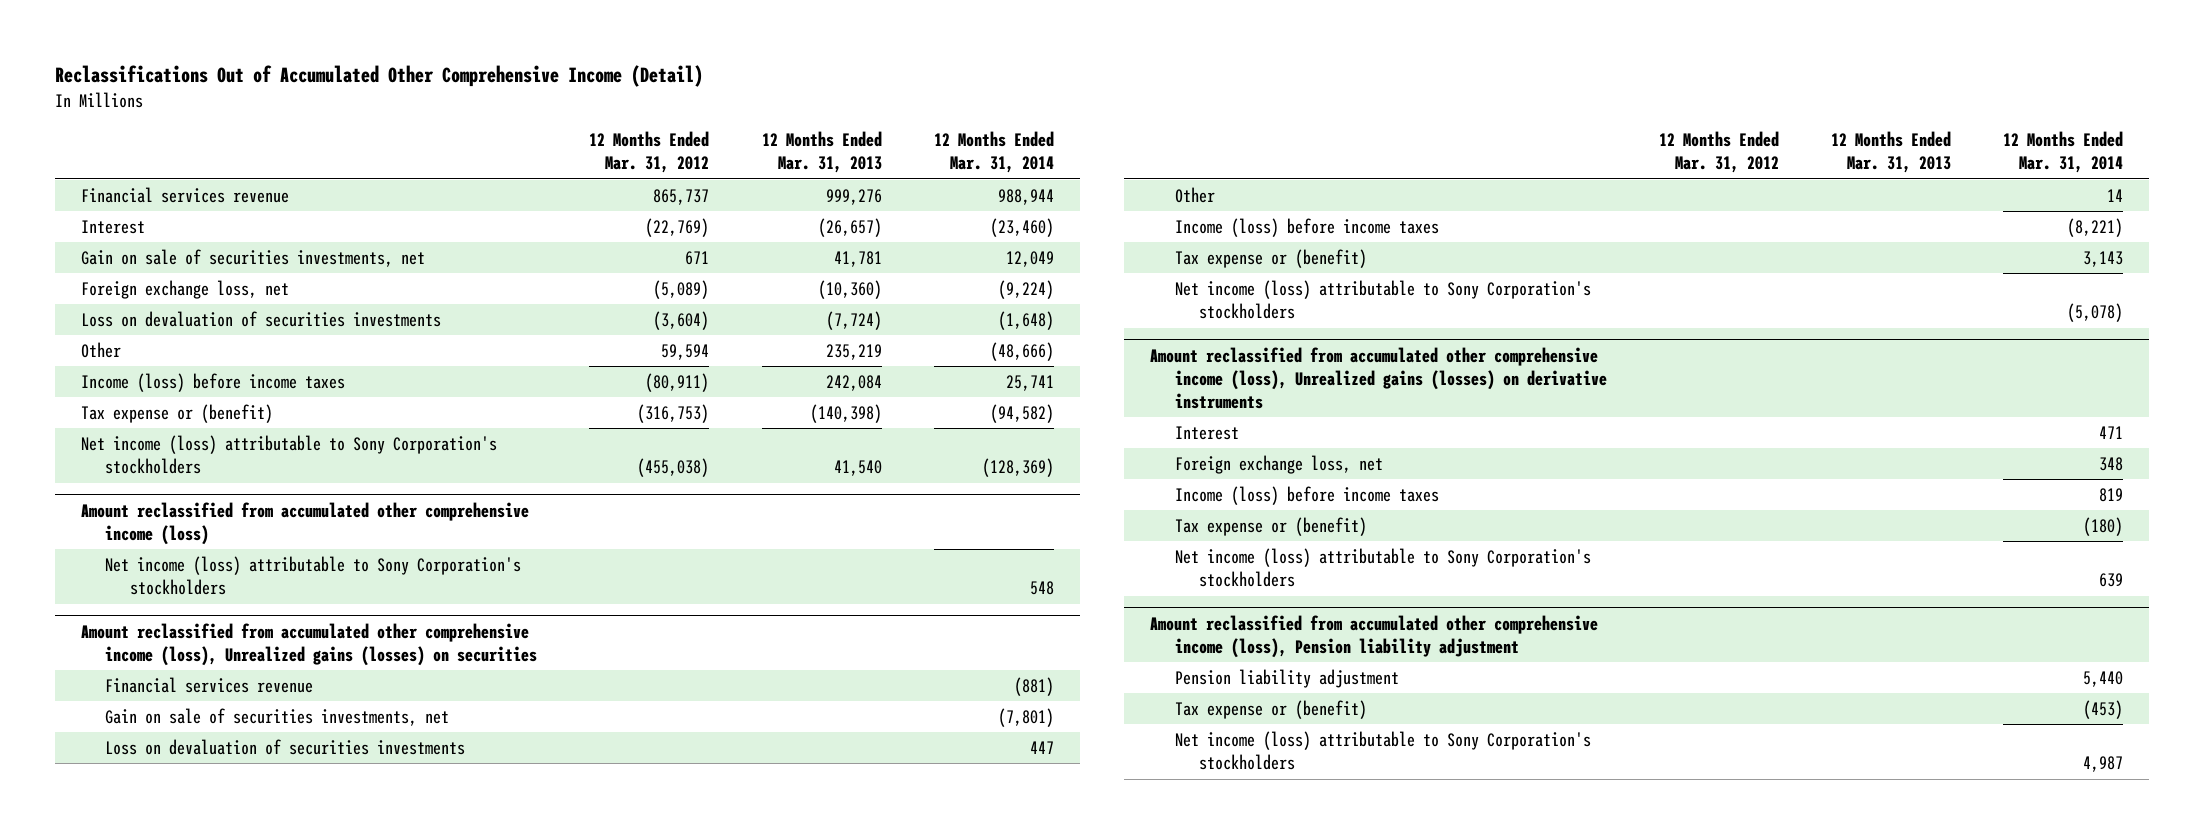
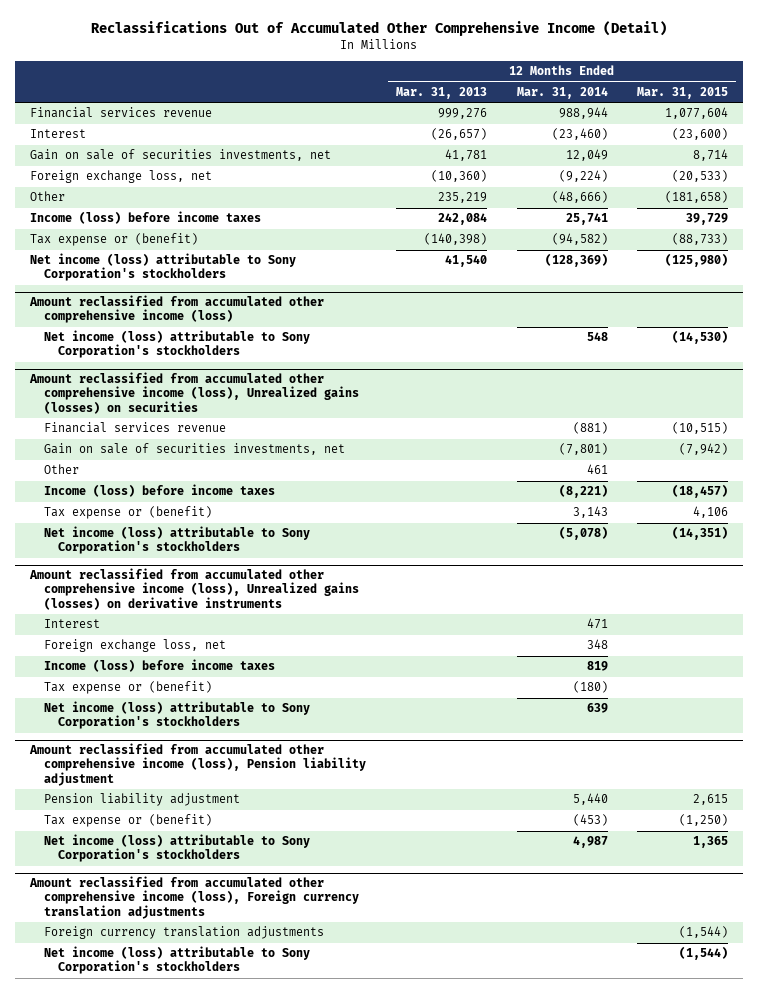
- | 12 Months Ended Mar. 31, 2012 | 12 Months Ended Mar. 31, 2013 | 12 Months Ended Mar. 31, 2014
+ | 12 Months Ended Mar. 31, 2013 | 12 Months Ended Mar. 31, 2014 | 12 Months Ended Mar. 31, 2015
- Loss on devaluation of securities investments | (3,604) | (7,724) | (1,648)
@ Amount reclassified from accumulated other comprehensive income (loss), Unrealized gains (losses) on securities
- Loss on devaluation of securities investments | | | 447
- Other | | | 14
+ Other | | 461 |
+ Amount reclassified from accumulated other comprehensive income (loss), Foreign currency translation adjustments
+ Foreign currency translation adjustments | | | (1,544)
+ Net income (loss) attributable to Sony Corporation's stockholders | | | (1,544)

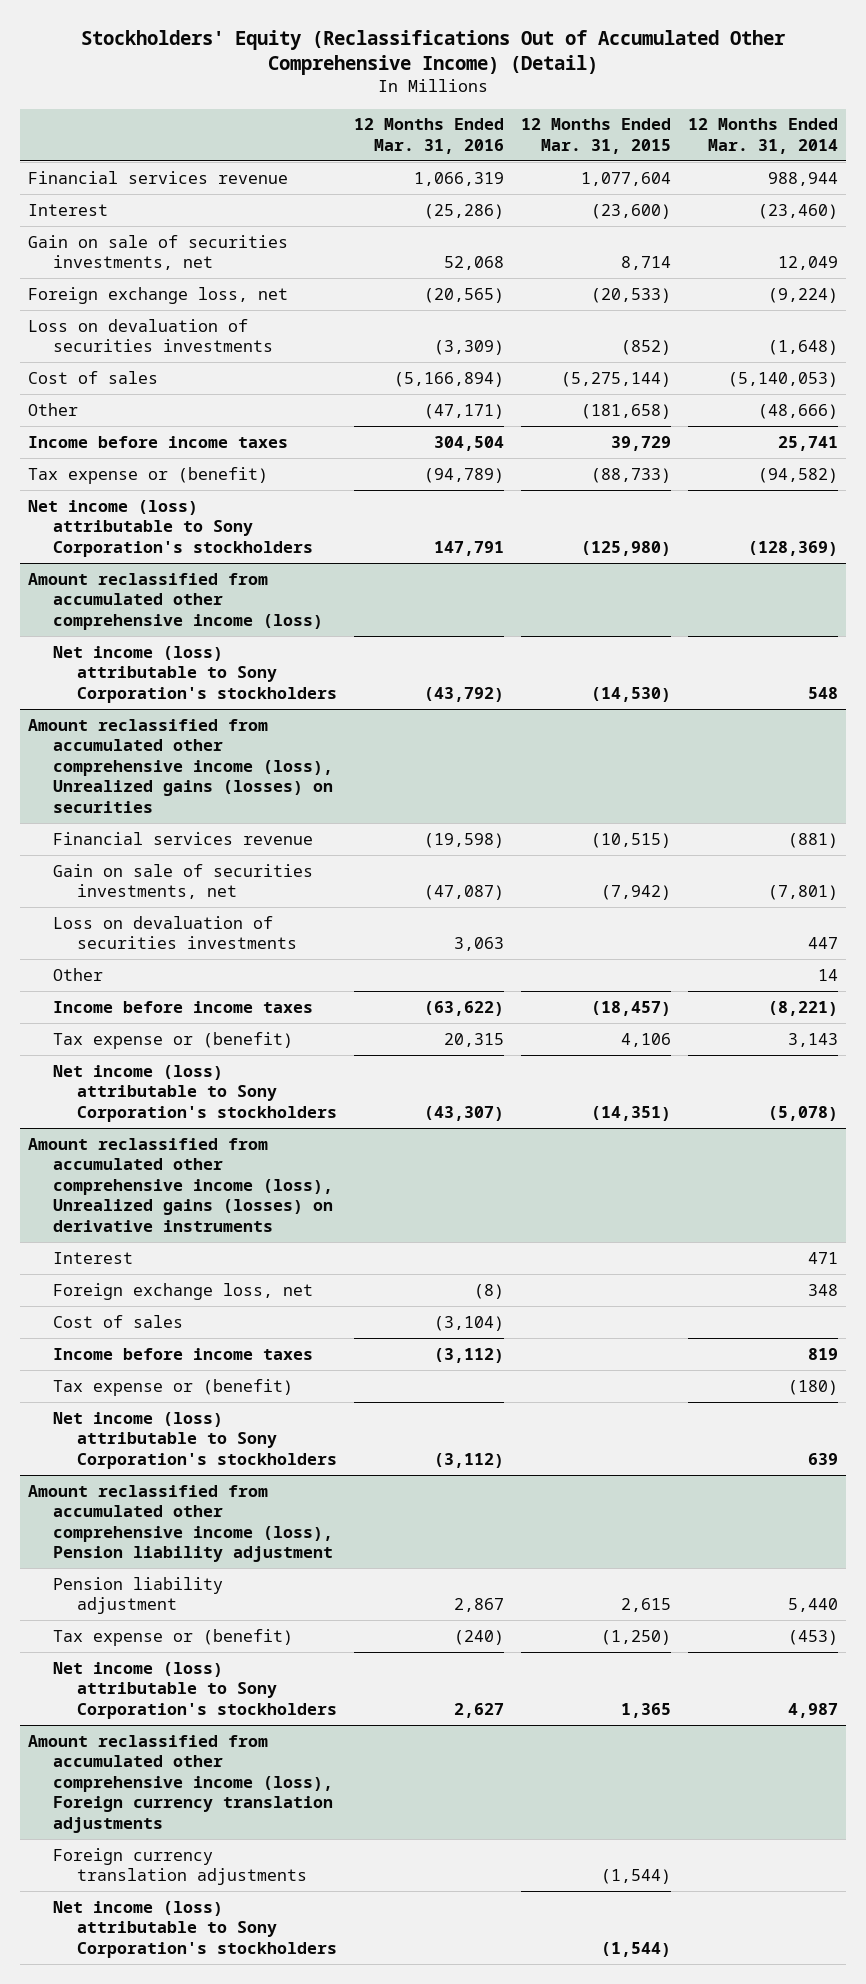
- Reclassifications Out of Accumulated Other Comprehensive Income (Detail)
+ Stockholders' Equity (Reclassifications Out of Accumulated Other Comprehensive Income) (Detail)
- | 12 Months Ended Mar. 31, 2013 | 12 Months Ended Mar. 31, 2014 | 12 Months Ended Mar. 31, 2015
+ | 12 Months Ended Mar. 31, 2016 | 12 Months Ended Mar. 31, 2015 | 12 Months Ended Mar. 31, 2014
+ Loss on devaluation of securities investments | (3,309) | (852) | (1,648)
+ Cost of sales | (5,166,894) | (5,275,144) | (5,140,053)
- Income (loss) before income taxes | 242,084 | 25,741 | 39,729
+ Income before income taxes | 304,504 | 39,729 | 25,741
@ Amount reclassified from accumulated other comprehensive income (loss), Unrealized gains (losses) on securities
- Other | | 461 |
- Income (loss) before income taxes | | (8,221) | (18,457)
+ Loss on devaluation of securities investments | 3,063 | | 447
+ Other | | | 14
+ Income before income taxes | (63,622) | (18,457) | (8,221)
@ Amount reclassified from accumulated other comprehensive income (loss), Unrealized gains (losses) on derivative instruments
- Income (loss) before income taxes | | 819 |
+ Cost of sales | (3,104) | |
+ Income before income taxes | (3,112) | | 819

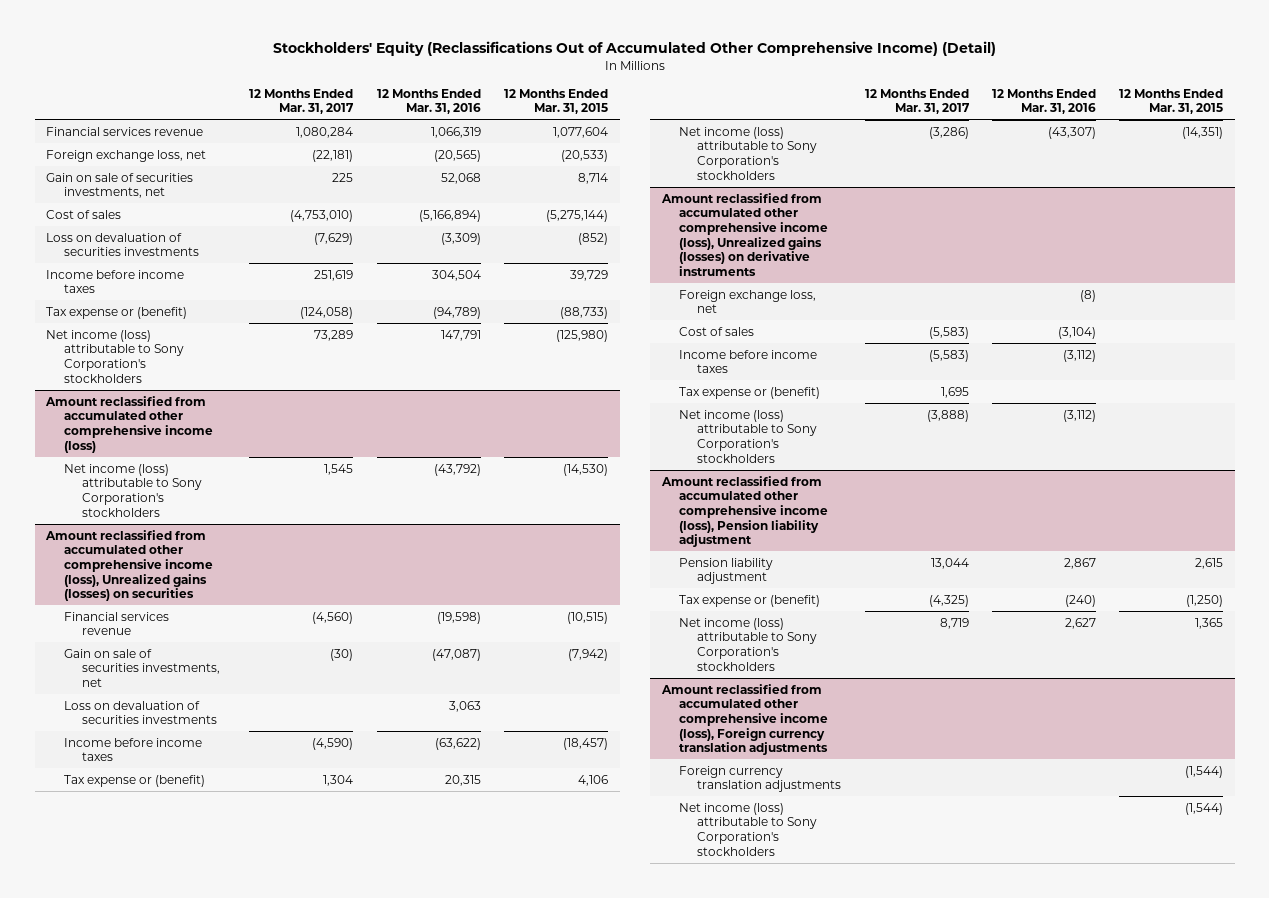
- | 12 Months Ended Mar. 31, 2016 | 12 Months Ended Mar. 31, 2015 | 12 Months Ended Mar. 31, 2014
+ | 12 Months Ended Mar. 31, 2017 | 12 Months Ended Mar. 31, 2016 | 12 Months Ended Mar. 31, 2015
- Interest | (25,286) | (23,600) | (23,460)
moved down: Gain on sale of securities investments, net | 225 | 52,068 | 8,714
- Other | (47,171) | (181,658) | (48,666)
moved down: Loss on devaluation of securities investments | (7,629) | (3,309) | (852)
@ Amount reclassified from accumulated other comprehensive income (loss), Unrealized gains (losses) on securities
- Other | | | 14
@ Amount reclassified from accumulated other comprehensive income (loss), Unrealized gains (losses) on derivative instruments
- Interest | | | 471

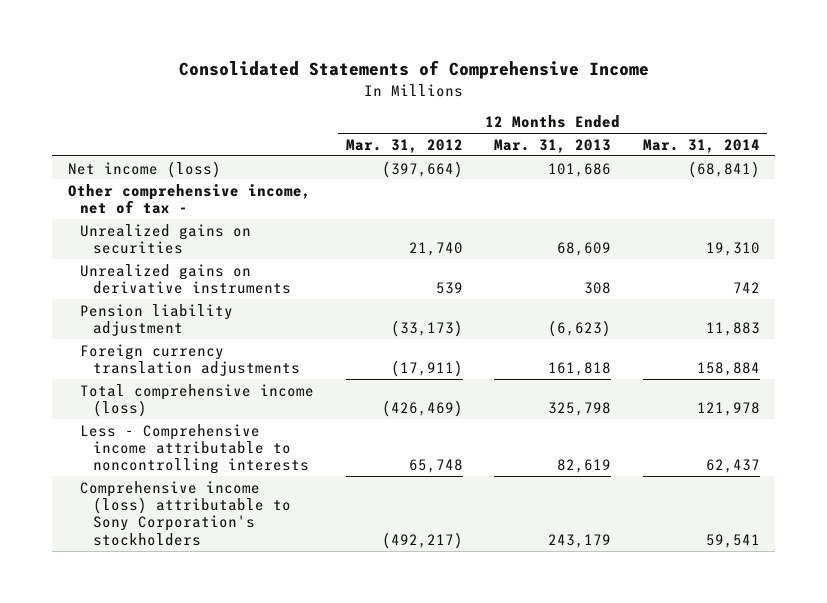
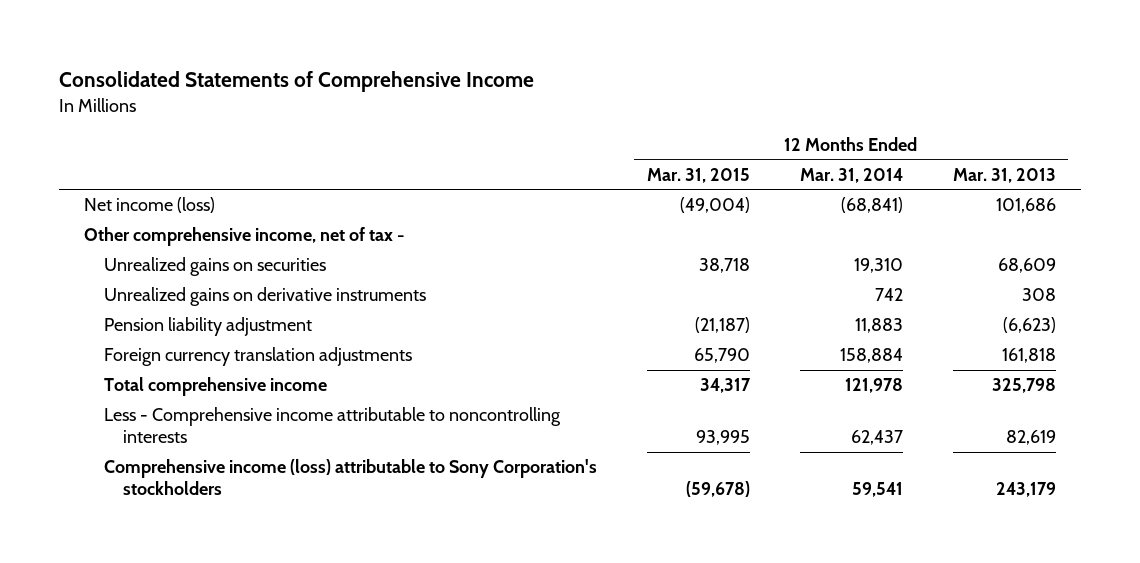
- | 12 Months Ended Mar. 31, 2012 | 12 Months Ended Mar. 31, 2013 | 12 Months Ended Mar. 31, 2014
+ | 12 Months Ended Mar. 31, 2015 | 12 Months Ended Mar. 31, 2014 | 12 Months Ended Mar. 31, 2013
- Total comprehensive income (loss) | (426,469) | 325,798 | 121,978
+ Total comprehensive income | 34,317 | 121,978 | 325,798

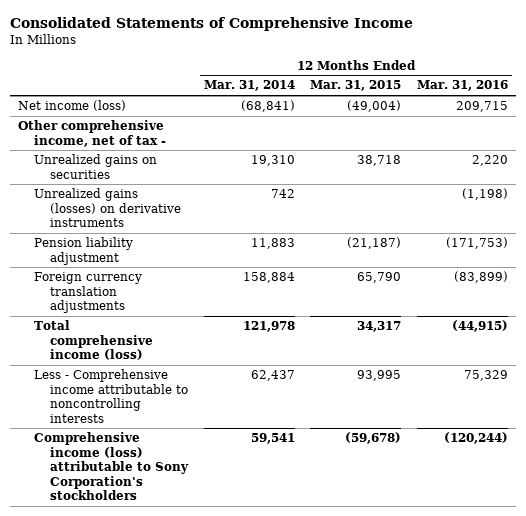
- | 12 Months Ended Mar. 31, 2015 | 12 Months Ended Mar. 31, 2014 | 12 Months Ended Mar. 31, 2013
+ | 12 Months Ended Mar. 31, 2014 | 12 Months Ended Mar. 31, 2015 | 12 Months Ended Mar. 31, 2016
- Unrealized gains on derivative instruments | | 742 | 308
+ Unrealized gains (losses) on derivative instruments | 742 | | (1,198)
- Total comprehensive income | 34,317 | 121,978 | 325,798
+ Total comprehensive income (loss) | 121,978 | 34,317 | (44,915)

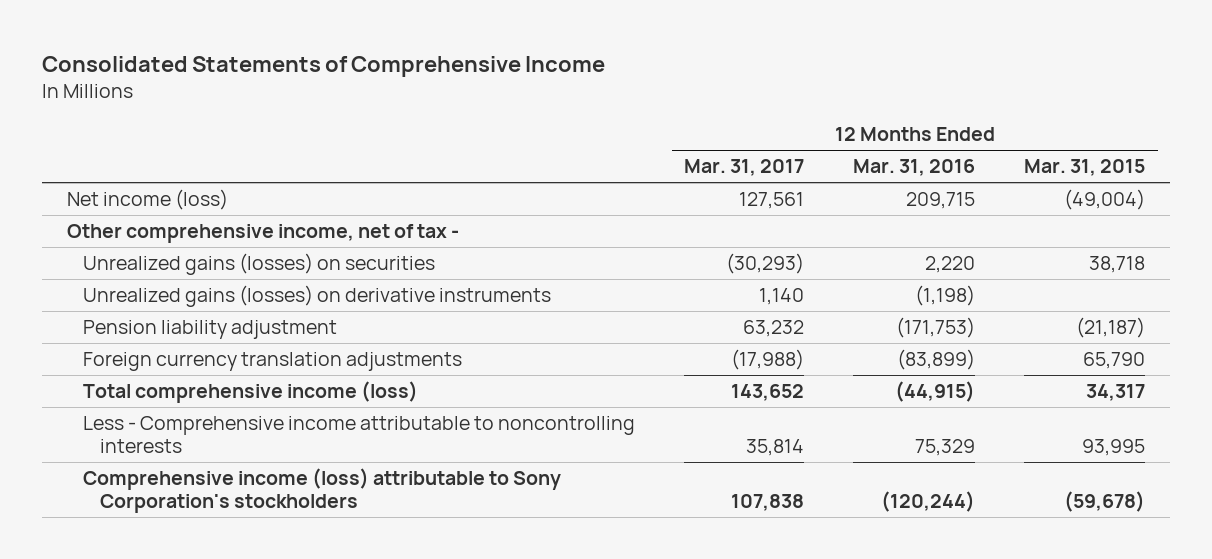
- | 12 Months Ended Mar. 31, 2014 | 12 Months Ended Mar. 31, 2015 | 12 Months Ended Mar. 31, 2016
+ | 12 Months Ended Mar. 31, 2017 | 12 Months Ended Mar. 31, 2016 | 12 Months Ended Mar. 31, 2015
- Unrealized gains on securities | 19,310 | 38,718 | 2,220
+ Unrealized gains (losses) on securities | (30,293) | 2,220 | 38,718

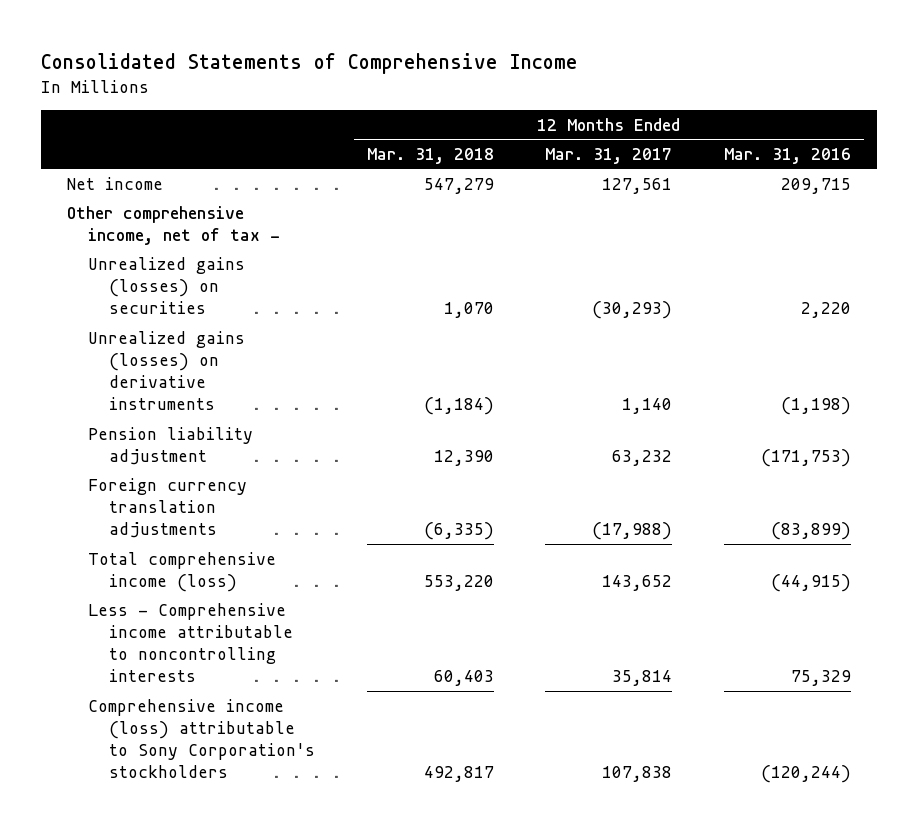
- | 12 Months Ended Mar. 31, 2017 | 12 Months Ended Mar. 31, 2016 | 12 Months Ended Mar. 31, 2015
+ | 12 Months Ended Mar. 31, 2018 | 12 Months Ended Mar. 31, 2017 | 12 Months Ended Mar. 31, 2016
- Net income (loss) | 127,561 | 209,715 | (49,004)
+ Net income | 547,279 | 127,561 | 209,715

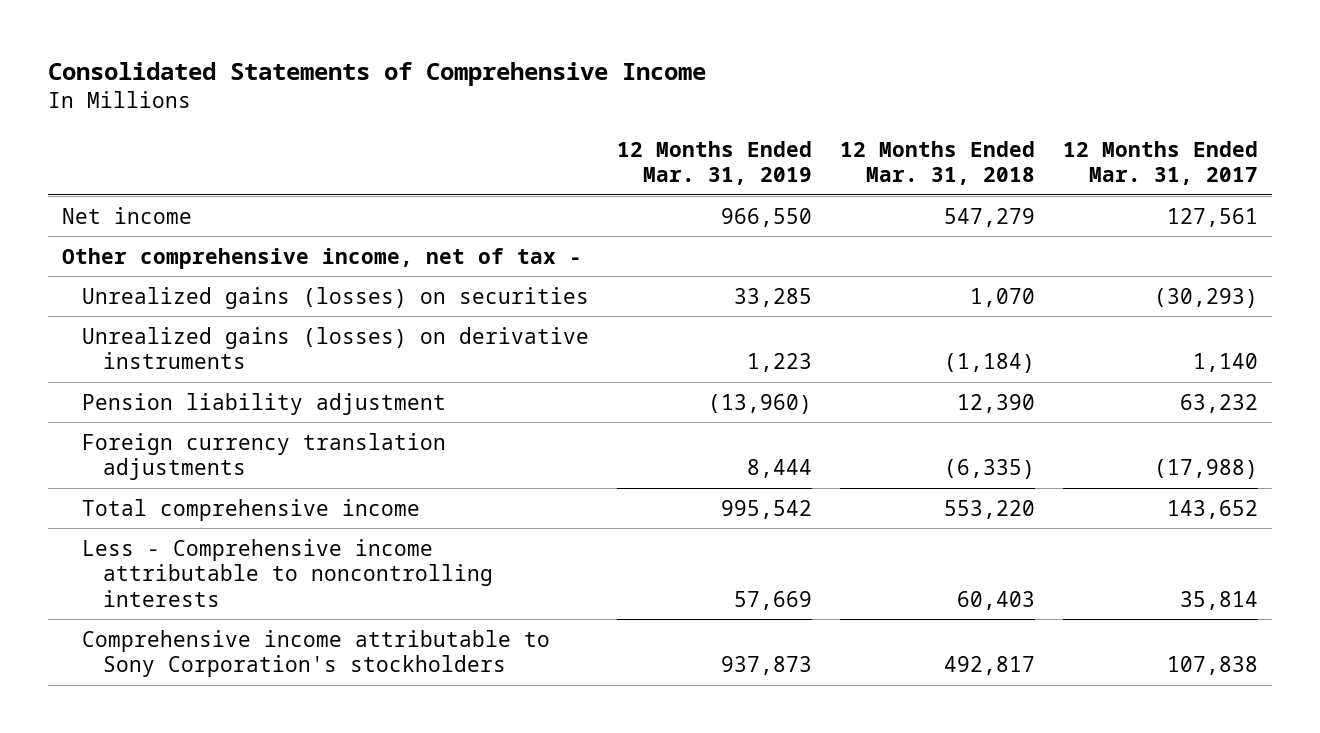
- | 12 Months Ended Mar. 31, 2018 | 12 Months Ended Mar. 31, 2017 | 12 Months Ended Mar. 31, 2016
+ | 12 Months Ended Mar. 31, 2019 | 12 Months Ended Mar. 31, 2018 | 12 Months Ended Mar. 31, 2017
- Total comprehensive income (loss) | 553,220 | 143,652 | (44,915)
+ Total comprehensive income | 995,542 | 553,220 | 143,652
- Comprehensive income (loss) attributable to Sony Corporation's stockholders | 492,817 | 107,838 | (120,244)
+ Comprehensive income attributable to Sony Corporation's stockholders | 937,873 | 492,817 | 107,838

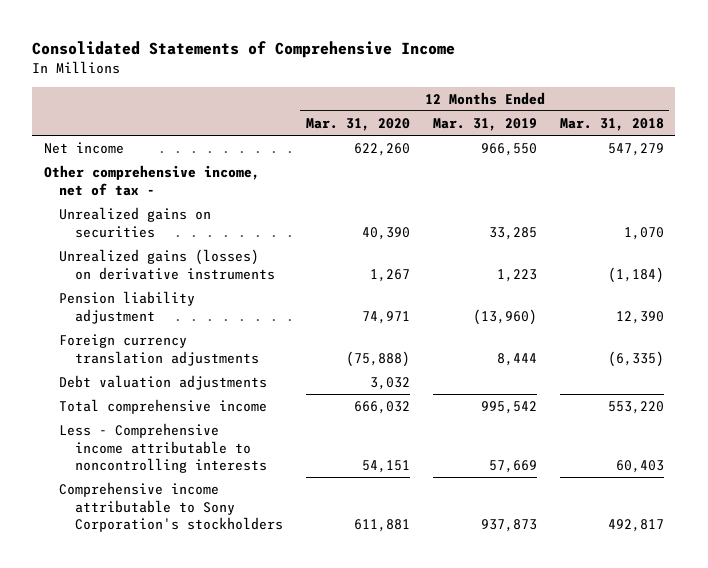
- | 12 Months Ended Mar. 31, 2019 | 12 Months Ended Mar. 31, 2018 | 12 Months Ended Mar. 31, 2017
+ | 12 Months Ended Mar. 31, 2020 | 12 Months Ended Mar. 31, 2019 | 12 Months Ended Mar. 31, 2018
- Unrealized gains (losses) on securities | 33,285 | 1,070 | (30,293)
+ Unrealized gains on securities | 40,390 | 33,285 | 1,070
+ Debt valuation adjustments | 3,032 | |

